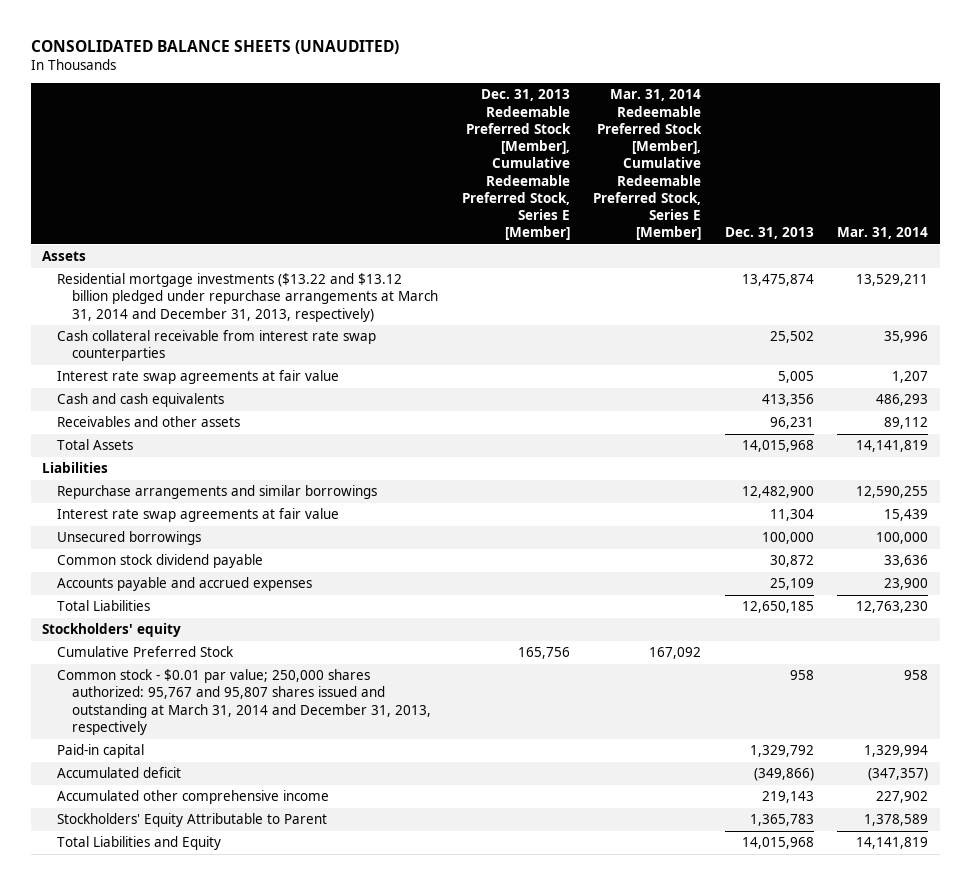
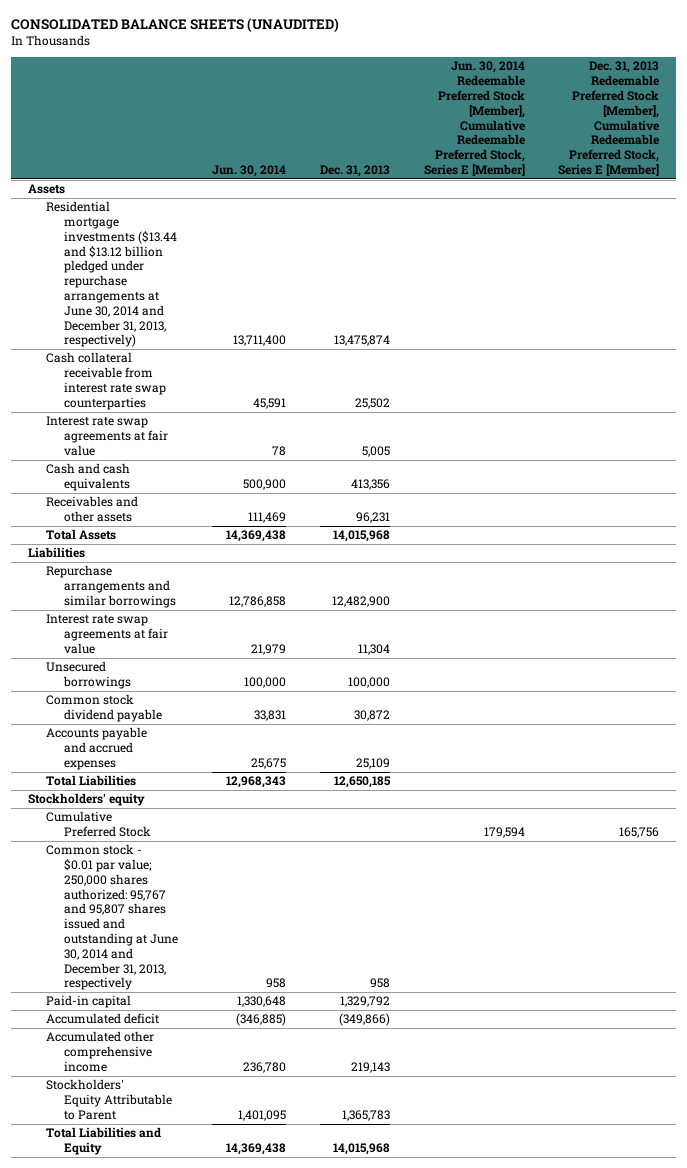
- | Dec. 31, 2013 Redeemable Preferred Stock [Member], Cumulative Redeemable Preferred Stock, Series E [Member] | Mar. 31, 2014 Redeemable Preferred Stock [Member], Cumulative Redeemable Preferred Stock, Series E [Member] | Dec. 31, 2013 | Mar. 31, 2014
+ | Jun. 30, 2014 | Dec. 31, 2013 | Jun. 30, 2014 Redeemable Preferred Stock [Member], Cumulative Redeemable Preferred Stock, Series E [Member] | Dec. 31, 2013 Redeemable Preferred Stock [Member], Cumulative Redeemable Preferred Stock, Series E [Member]
- Residential mortgage investments ($13.22 and $13.12 billion pledged under repurchase arrangements at March 31, 2014 and December 31, 2013, respectively) | | | 13,475,874 | 13,529,211
+ Residential mortgage investments ($13.44 and $13.12 billion pledged under repurchase arrangements at June 30, 2014 and December 31, 2013, respectively) | 13,711,400 | 13,475,874 | |
- Common stock - $0.01 par value; 250,000 shares authorized: 95,767 and 95,807 shares issued and outstanding at March 31, 2014 and December 31, 2013, respectively | | | 958 | 958
+ Common stock - $0.01 par value; 250,000 shares authorized: 95,767 and 95,807 shares issued and outstanding at June 30, 2014 and December 31, 2013, respectively | 958 | 958 | |

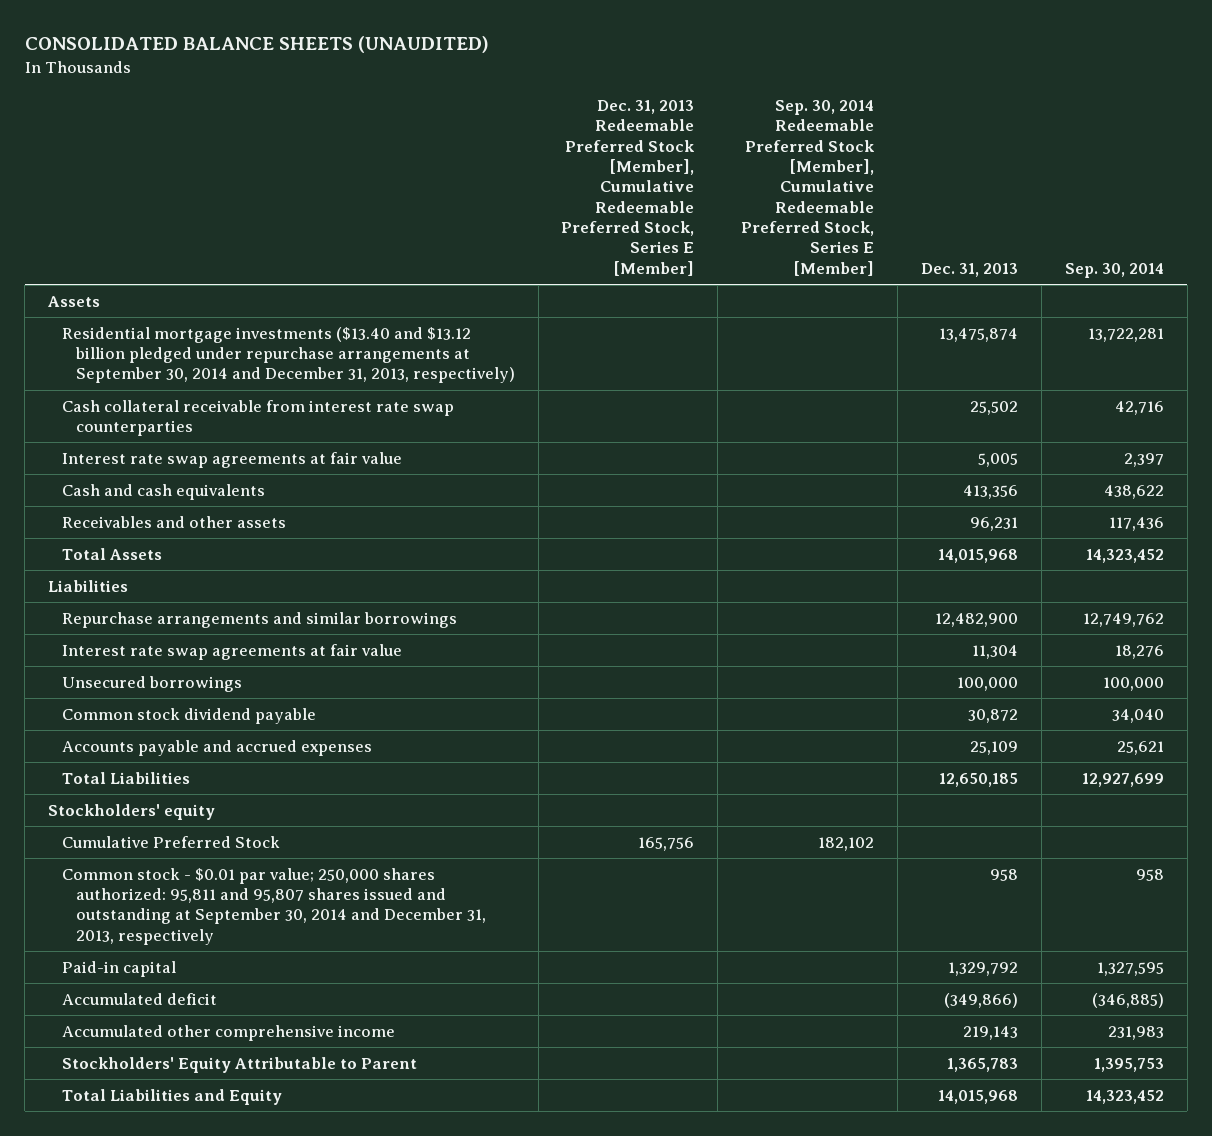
- | Jun. 30, 2014 | Dec. 31, 2013 | Jun. 30, 2014 Redeemable Preferred Stock [Member], Cumulative Redeemable Preferred Stock, Series E [Member] | Dec. 31, 2013 Redeemable Preferred Stock [Member], Cumulative Redeemable Preferred Stock, Series E [Member]
+ | Dec. 31, 2013 Redeemable Preferred Stock [Member], Cumulative Redeemable Preferred Stock, Series E [Member] | Sep. 30, 2014 Redeemable Preferred Stock [Member], Cumulative Redeemable Preferred Stock, Series E [Member] | Dec. 31, 2013 | Sep. 30, 2014
- Residential mortgage investments ($13.44 and $13.12 billion pledged under repurchase arrangements at June 30, 2014 and December 31, 2013, respectively) | 13,711,400 | 13,475,874 | |
+ Residential mortgage investments ($13.40 and $13.12 billion pledged under repurchase arrangements at September 30, 2014 and December 31, 2013, respectively) | | | 13,475,874 | 13,722,281
- Common stock - $0.01 par value; 250,000 shares authorized: 95,767 and 95,807 shares issued and outstanding at June 30, 2014 and December 31, 2013, respectively | 958 | 958 | |
+ Common stock - $0.01 par value; 250,000 shares authorized: 95,811 and 95,807 shares issued and outstanding at September 30, 2014 and December 31, 2013, respectively | | | 958 | 958

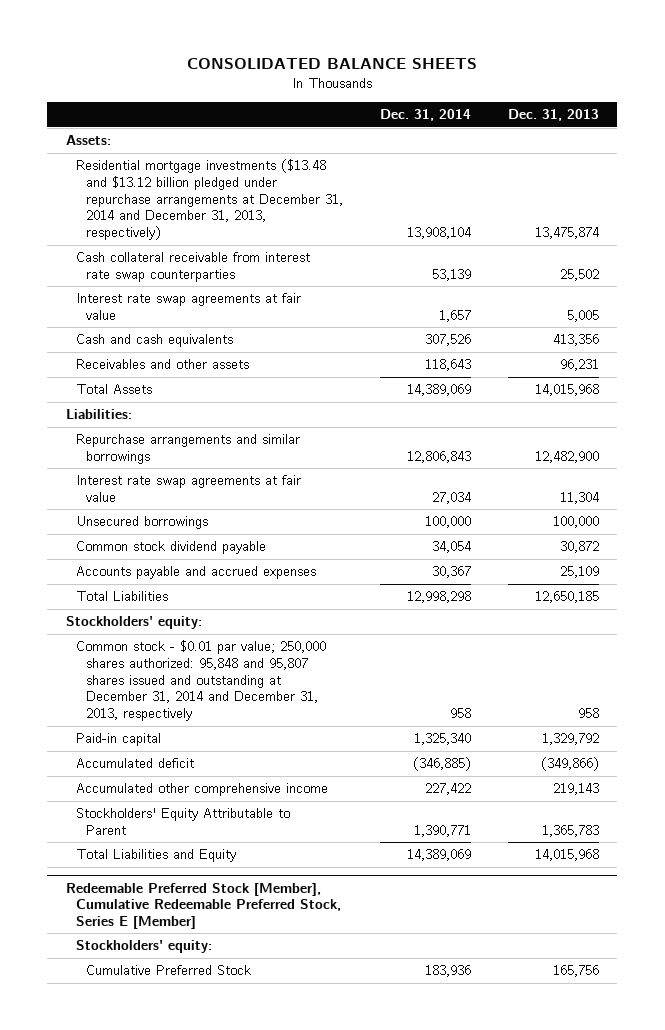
- CONSOLIDATED BALANCE SHEETS (UNAUDITED)
+ CONSOLIDATED BALANCE SHEETS
- | Dec. 31, 2013 Redeemable Preferred Stock [Member], Cumulative Redeemable Preferred Stock, Series E [Member] | Sep. 30, 2014 Redeemable Preferred Stock [Member], Cumulative Redeemable Preferred Stock, Series E [Member] | Dec. 31, 2013 | Sep. 30, 2014
+ | Dec. 31, 2014 | Dec. 31, 2013
- Assets
- Residential mortgage investments ($13.40 and $13.12 billion pledged under repurchase arrangements at September 30, 2014 and December 31, 2013, respectively) | | | 13,475,874 | 13,722,281
+ Assets:
+ Residential mortgage investments ($13.48 and $13.12 billion pledged under repurchase arrangements at December 31, 2014 and December 31, 2013, respectively) | 13,908,104 | 13,475,874
- Liabilities
+ Liabilities:
- Stockholders' equity
- Cumulative Preferred Stock | 165,756 | 182,102 | |
- Common stock - $0.01 par value; 250,000 shares authorized: 95,811 and 95,807 shares issued and outstanding at September 30, 2014 and December 31, 2013, respectively | | | 958 | 958
+ Stockholders' equity:
+ Common stock - $0.01 par value; 250,000 shares authorized: 95,848 and 95,807 shares issued and outstanding at December 31, 2014 and December 31, 2013, respectively | 958 | 958
+ Redeemable Preferred Stock [Member], Cumulative Redeemable Preferred Stock, Series E [Member]
+ Stockholders' equity:
+ Cumulative Preferred Stock | 183,936 | 165,756

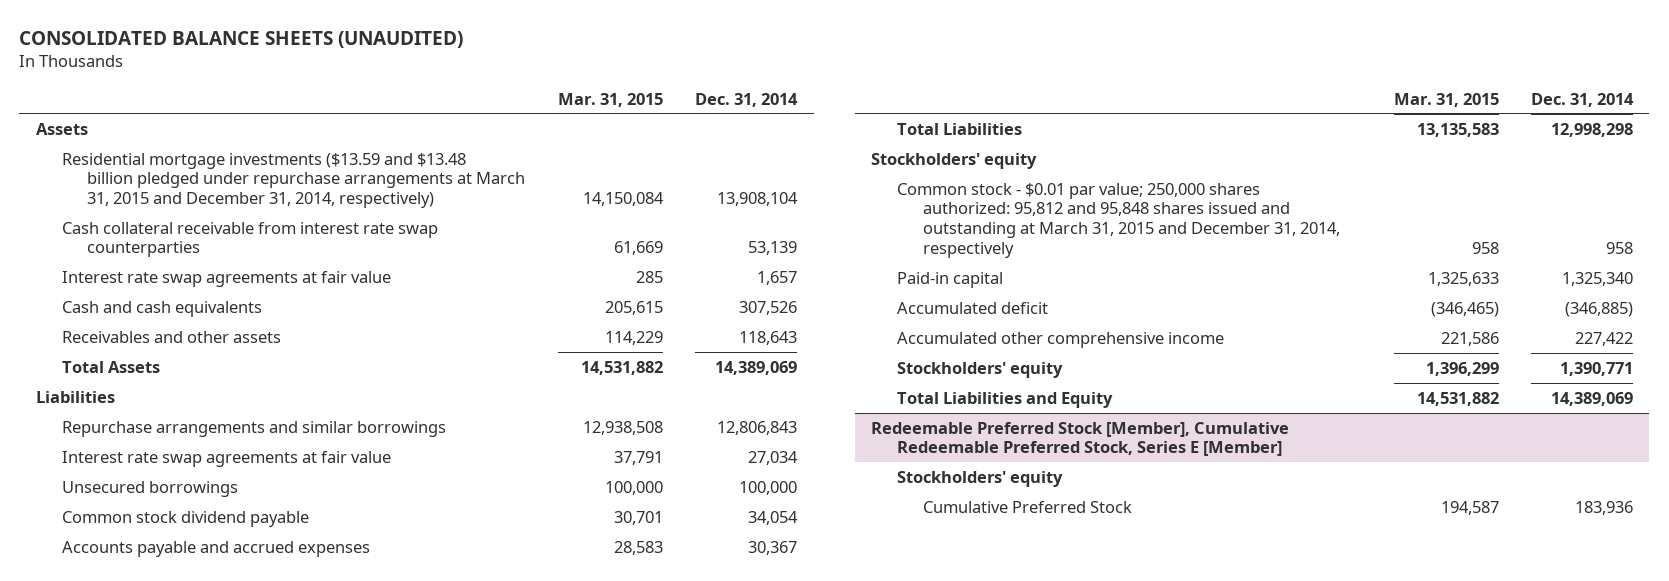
- CONSOLIDATED BALANCE SHEETS
+ CONSOLIDATED BALANCE SHEETS (UNAUDITED)
- | Dec. 31, 2014 | Dec. 31, 2013
+ | Mar. 31, 2015 | Dec. 31, 2014
- Assets:
- Residential mortgage investments ($13.48 and $13.12 billion pledged under repurchase arrangements at December 31, 2014 and December 31, 2013, respectively) | 13,908,104 | 13,475,874
+ Assets
+ Residential mortgage investments ($13.59 and $13.48 billion pledged under repurchase arrangements at March 31, 2015 and December 31, 2014, respectively) | 14,150,084 | 13,908,104
- Liabilities:
+ Liabilities
- Stockholders' equity:
- Common stock - $0.01 par value; 250,000 shares authorized: 95,848 and 95,807 shares issued and outstanding at December 31, 2014 and December 31, 2013, respectively | 958 | 958
+ Stockholders' equity
+ Common stock - $0.01 par value; 250,000 shares authorized: 95,812 and 95,848 shares issued and outstanding at March 31, 2015 and December 31, 2014, respectively | 958 | 958
- Stockholders' Equity Attributable to Parent | 1,390,771 | 1,365,783
+ Stockholders' equity | 1,396,299 | 1,390,771
@ Redeemable Preferred Stock [Member], Cumulative Redeemable Preferred Stock, Series E [Member]
- Stockholders' equity:
+ Stockholders' equity

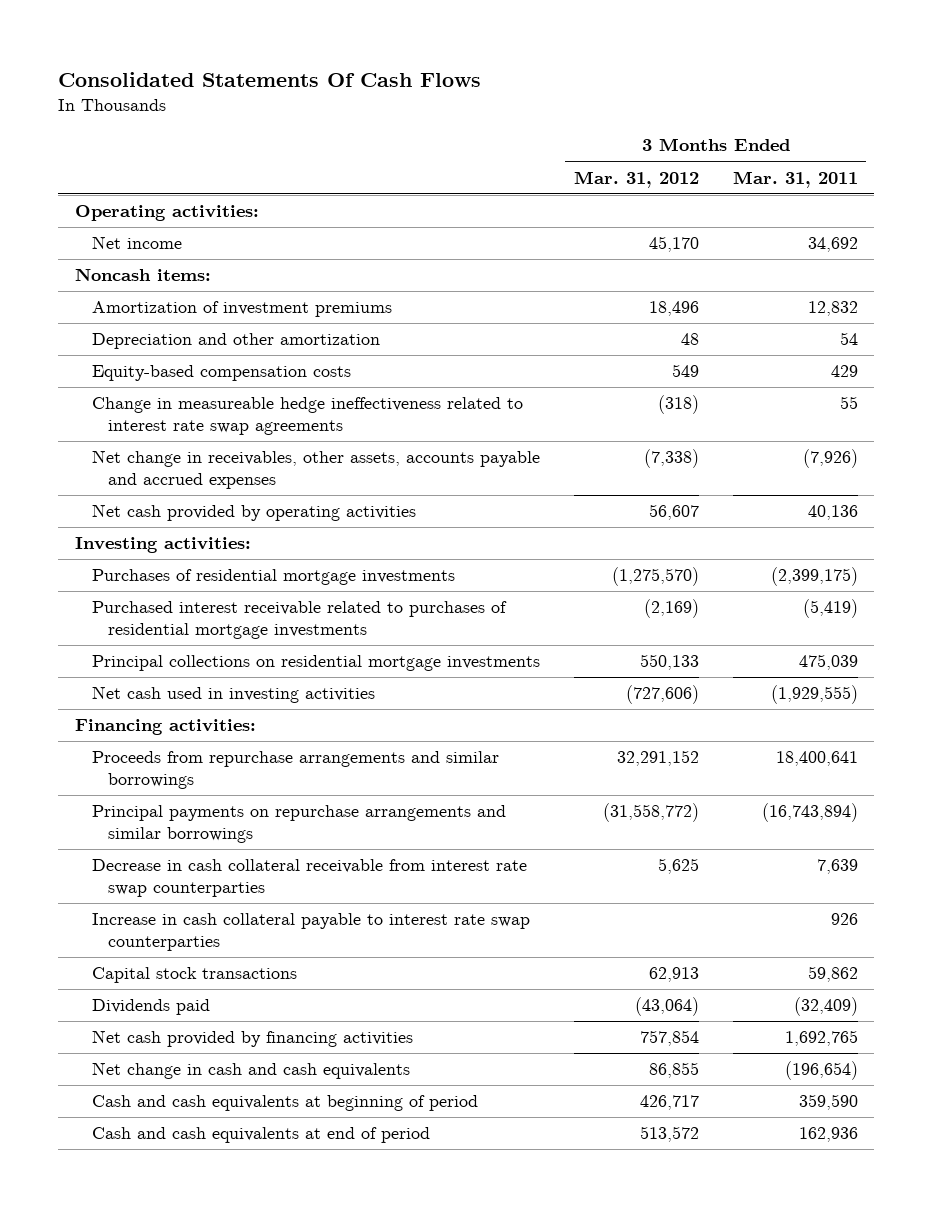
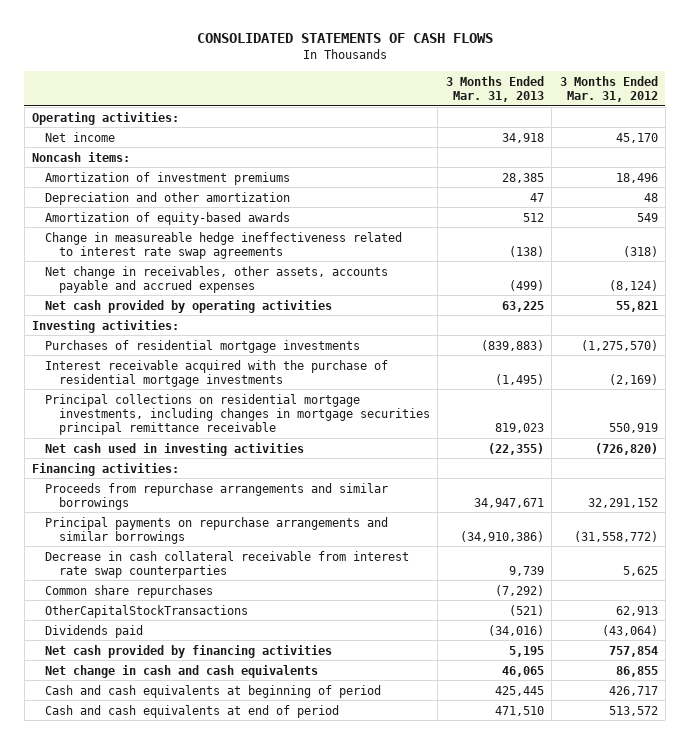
- Consolidated Statements Of Cash Flows
+ CONSOLIDATED STATEMENTS OF CASH FLOWS
- | 3 Months Ended Mar. 31, 2012 | 3 Months Ended Mar. 31, 2011
+ | 3 Months Ended Mar. 31, 2013 | 3 Months Ended Mar. 31, 2012
- Equity-based compensation costs | 549 | 429
+ Amortization of equity-based awards | 512 | 549
- Net change in receivables, other assets, accounts payable and accrued expenses | (7,338) | (7,926)
- Net cash provided by operating activities | 56,607 | 40,136
+ Net change in receivables, other assets, accounts payable and accrued expenses | (499) | (8,124)
+ Net cash provided by operating activities | 63,225 | 55,821
- Purchased interest receivable related to purchases of residential mortgage investments | (2,169) | (5,419)
- Principal collections on residential mortgage investments | 550,133 | 475,039
- Net cash used in investing activities | (727,606) | (1,929,555)
+ Interest receivable acquired with the purchase of residential mortgage investments | (1,495) | (2,169)
+ Principal collections on residential mortgage investments, including changes in mortgage securities principal remittance receivable | 819,023 | 550,919
+ Net cash used in investing activities | (22,355) | (726,820)
- Increase in cash collateral payable to interest rate swap counterparties | | 926
- Capital stock transactions | 62,913 | 59,862
+ Common share repurchases | (7,292) |
+ OtherCapitalStockTransactions | (521) | 62,913

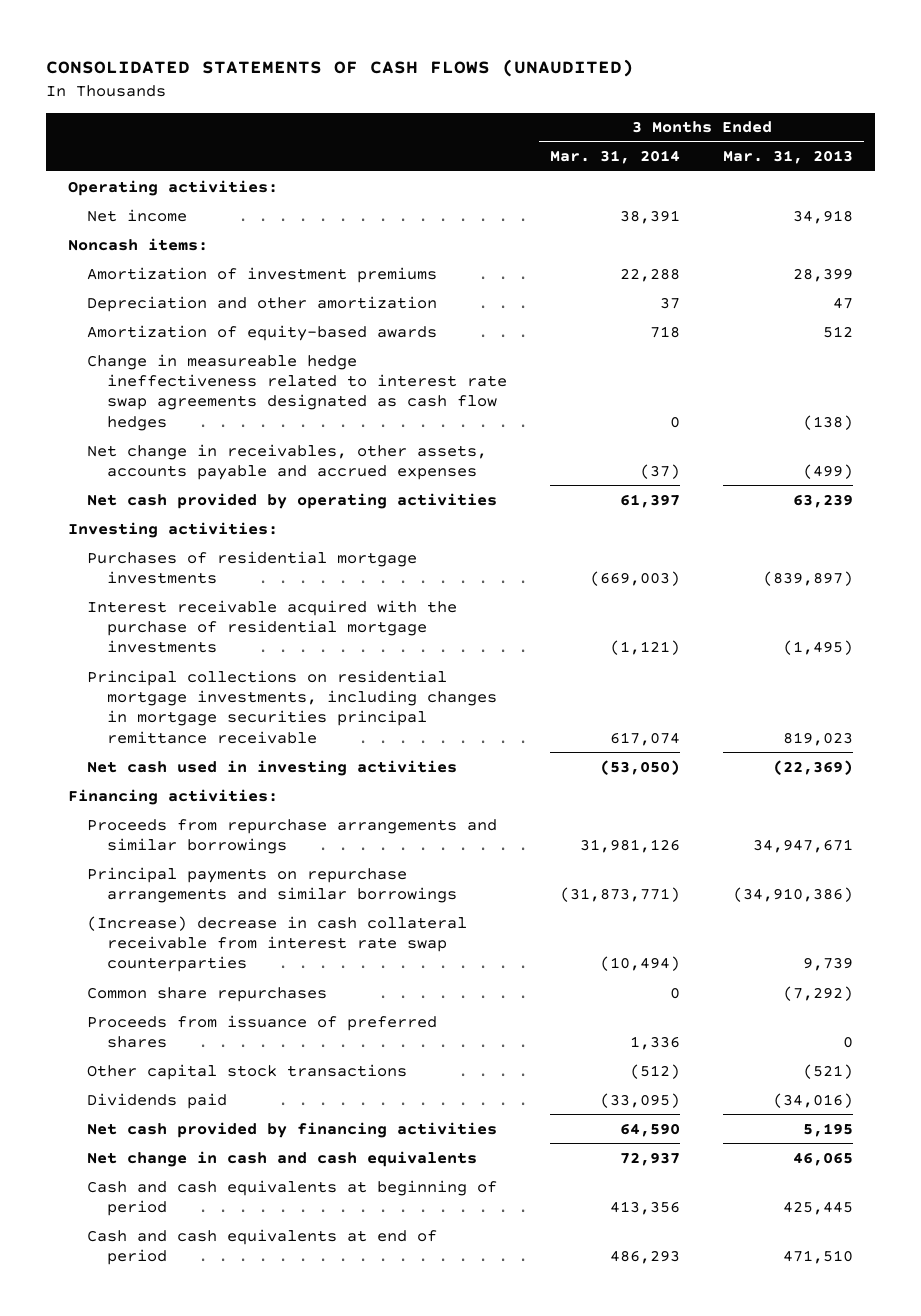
- CONSOLIDATED STATEMENTS OF CASH FLOWS
+ CONSOLIDATED STATEMENTS OF CASH FLOWS (UNAUDITED)
- | 3 Months Ended Mar. 31, 2013 | 3 Months Ended Mar. 31, 2012
+ | 3 Months Ended Mar. 31, 2014 | 3 Months Ended Mar. 31, 2013
- Amortization of investment premiums | 28,385 | 18,496
+ Amortization of investment premiums | 22,288 | 28,399
- Change in measureable hedge ineffectiveness related to interest rate swap agreements | (138) | (318)
+ Change in measureable hedge ineffectiveness related to interest rate swap agreements designated as cash flow hedges | 0 | (138)
- Net cash provided by operating activities | 63,225 | 55,821
+ Net cash provided by operating activities | 61,397 | 63,239
- Purchases of residential mortgage investments | (839,883) | (1,275,570)
+ Purchases of residential mortgage investments | (669,003) | (839,897)
- Net cash used in investing activities | (22,355) | (726,820)
+ Net cash used in investing activities | (53,050) | (22,369)
- Decrease in cash collateral receivable from interest rate swap counterparties | 9,739 | 5,625
+ (Increase) decrease in cash collateral receivable from interest rate swap counterparties | (10,494) | 9,739
- OtherCapitalStockTransactions | (521) | 62,913
+ Proceeds from issuance of preferred shares | 1,336 | 0
+ Other capital stock transactions | (512) | (521)

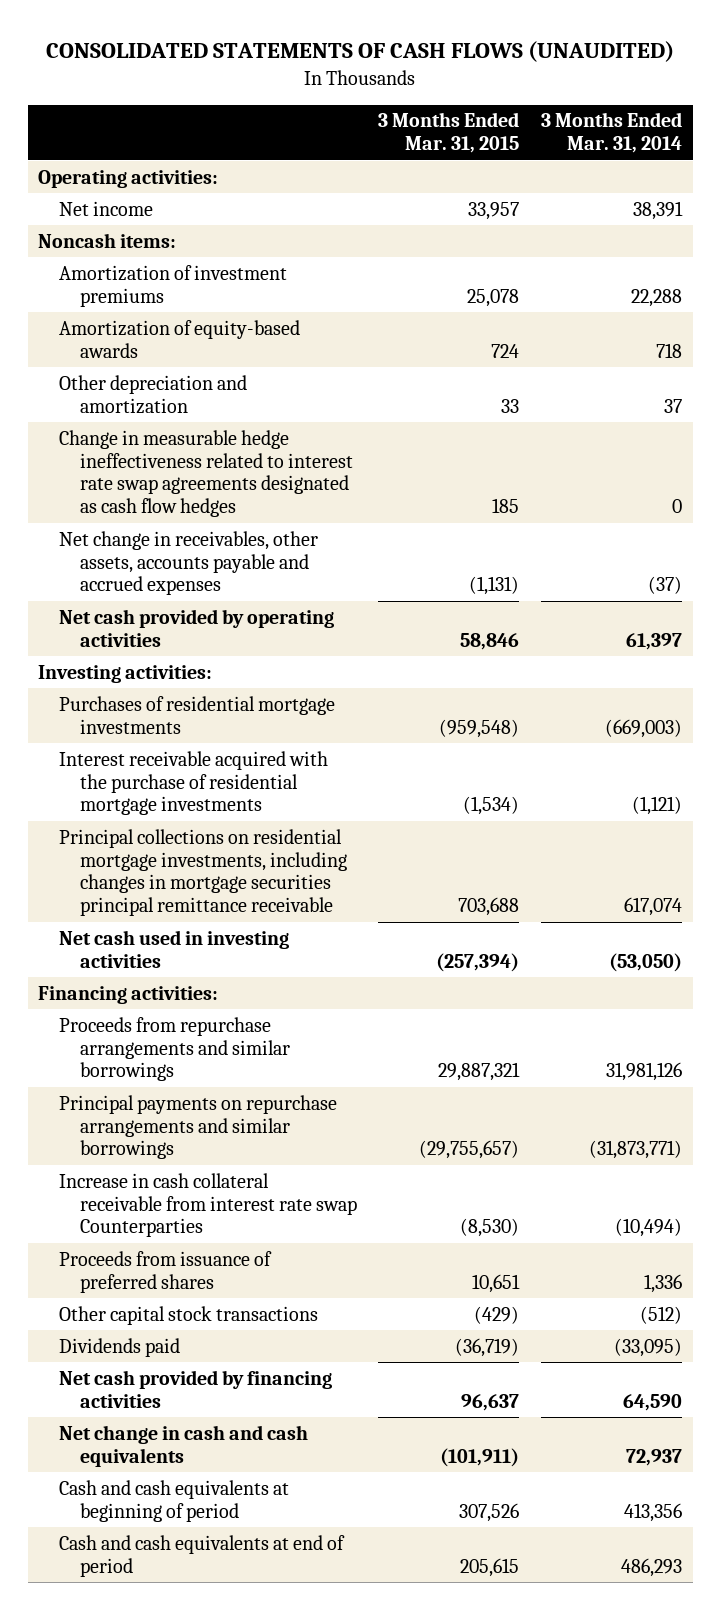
- | 3 Months Ended Mar. 31, 2014 | 3 Months Ended Mar. 31, 2013
+ | 3 Months Ended Mar. 31, 2015 | 3 Months Ended Mar. 31, 2014
- Depreciation and other amortization | 37 | 47
- Change in measureable hedge ineffectiveness related to interest rate swap agreements designated as cash flow hedges | 0 | (138)
+ Other depreciation and amortization | 33 | 37
+ Change in measurable hedge ineffectiveness related to interest rate swap agreements designated as cash flow hedges | 185 | 0
- (Increase) decrease in cash collateral receivable from interest rate swap counterparties | (10,494) | 9,739
- Common share repurchases | 0 | (7,292)
+ Increase in cash collateral receivable from interest rate swap Counterparties | (8,530) | (10,494)

